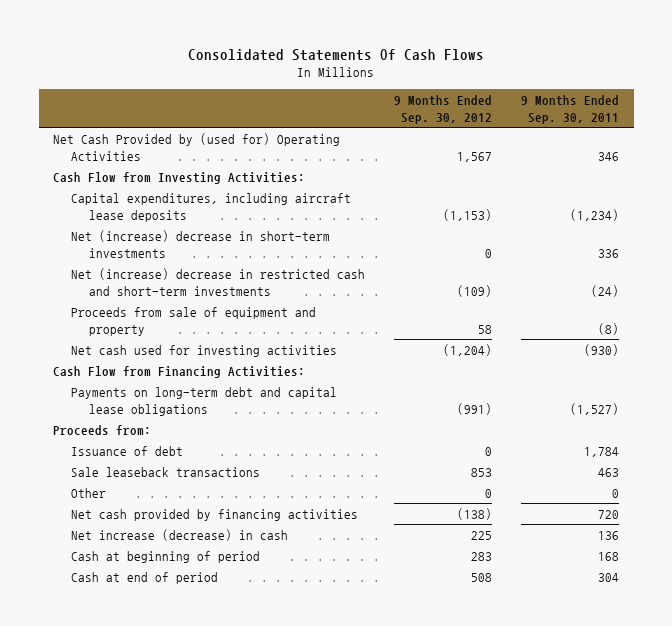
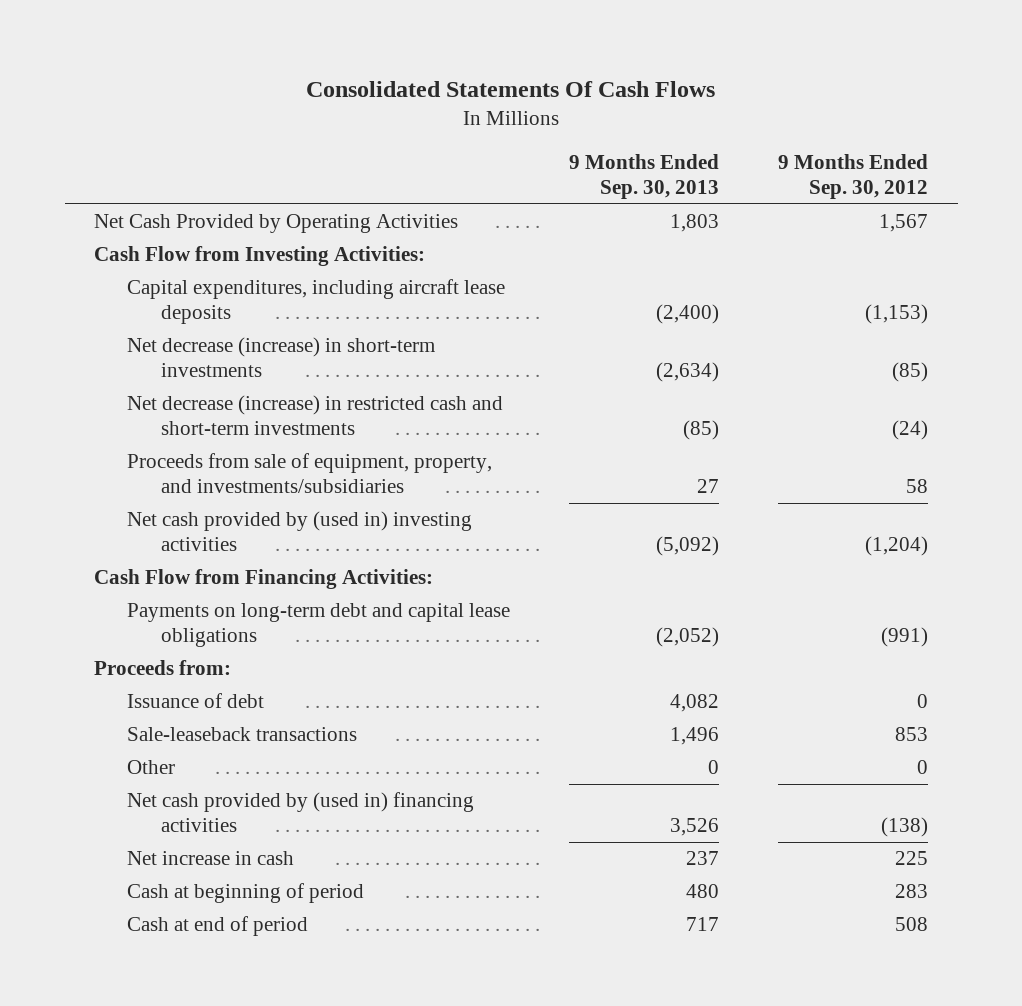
- | 9 Months Ended Sep. 30, 2012 | 9 Months Ended Sep. 30, 2011
+ | 9 Months Ended Sep. 30, 2013 | 9 Months Ended Sep. 30, 2012
- Net Cash Provided by (used for) Operating Activities | 1,567 | 346
+ Net Cash Provided by Operating Activities | 1,803 | 1,567
- Net (increase) decrease in short-term investments | 0 | 336
- Net (increase) decrease in restricted cash and short-term investments | (109) | (24)
- Proceeds from sale of equipment and property | 58 | (8)
- Net cash used for investing activities | (1,204) | (930)
+ Net decrease (increase) in short-term investments | (2,634) | (85)
+ Net decrease (increase) in restricted cash and short-term investments | (85) | (24)
+ Proceeds from sale of equipment, property, and investments/subsidiaries | 27 | 58
+ Net cash provided by (used in) investing activities | (5,092) | (1,204)
- Sale leaseback transactions | 853 | 463
+ Sale-leaseback transactions | 1,496 | 853
- Net cash provided by financing activities | (138) | 720
- Net increase (decrease) in cash | 225 | 136
+ Net cash provided by (used in) financing activities | 3,526 | (138)
+ Net increase in cash | 237 | 225

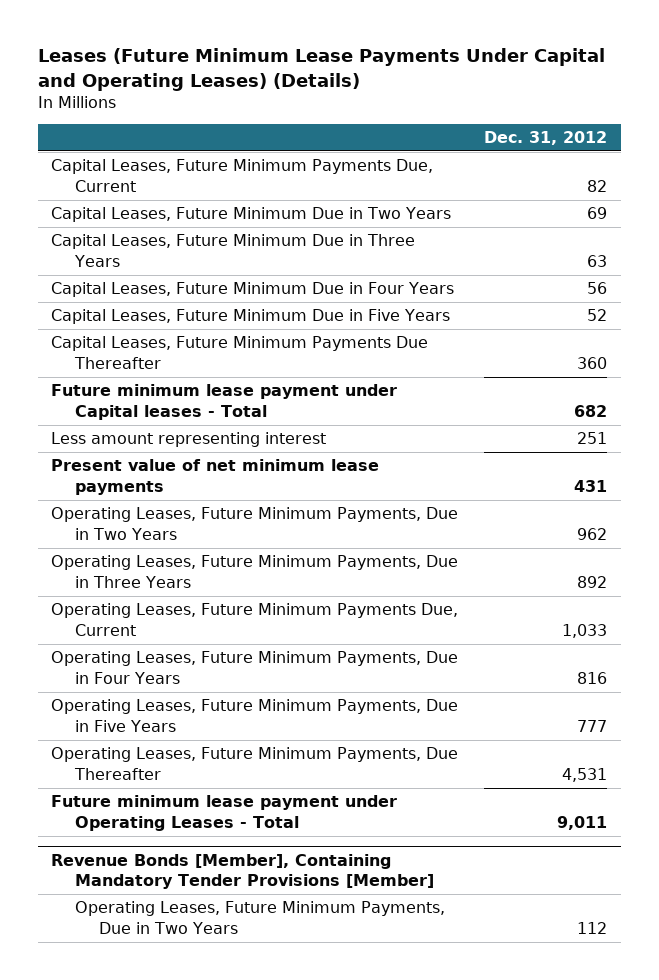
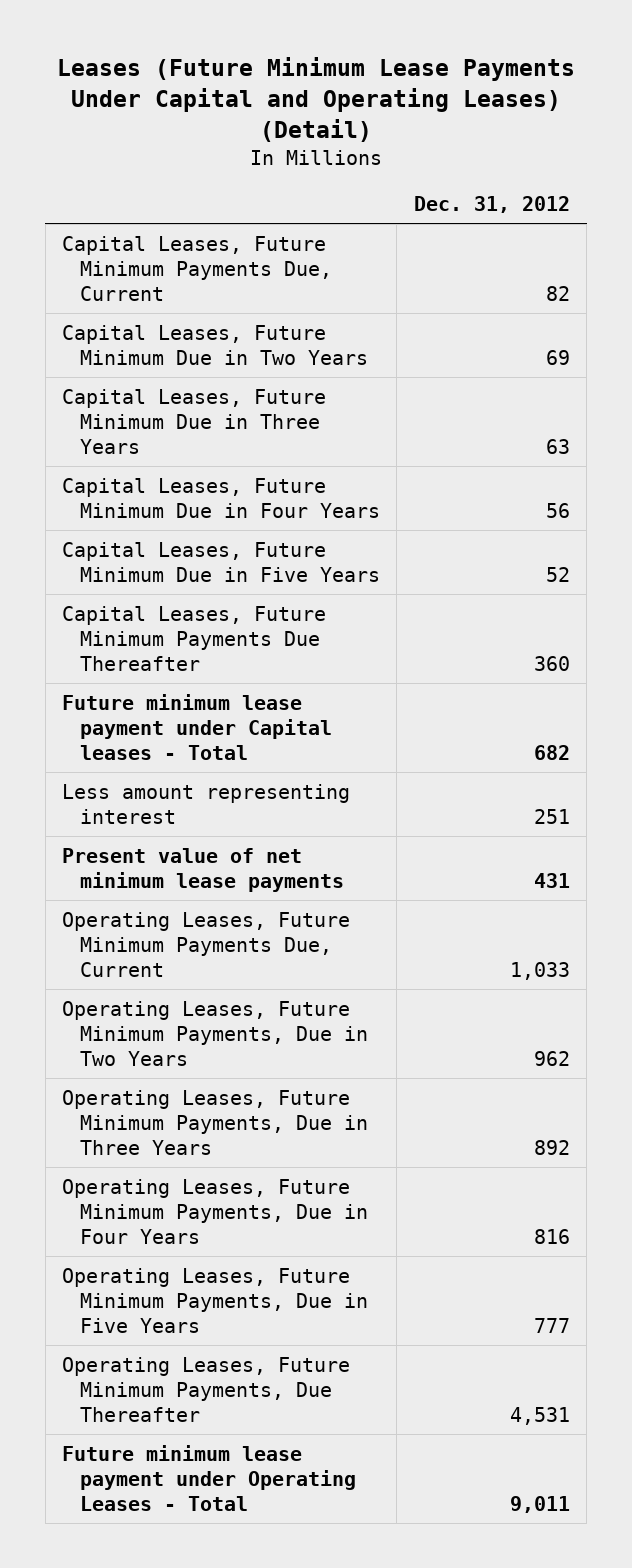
- Leases (Future Minimum Lease Payments Under Capital and Operating Leases) (Details)
+ Leases (Future Minimum Lease Payments Under Capital and Operating Leases) (Detail)
moved up: Operating Leases, Future Minimum Payments Due, Current | 1,033
- Revenue Bonds [Member], Containing Mandatory Tender Provisions [Member]
- Operating Leases, Future Minimum Payments, Due in Two Years | 112

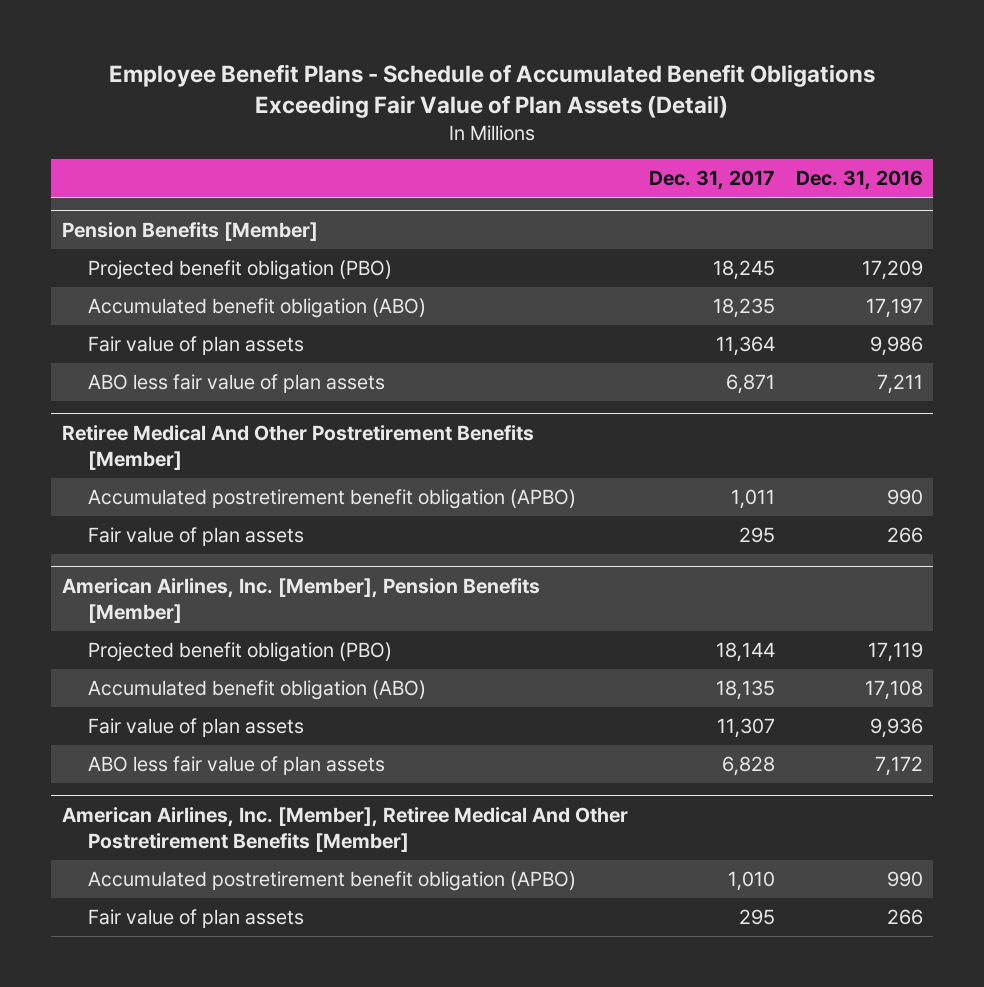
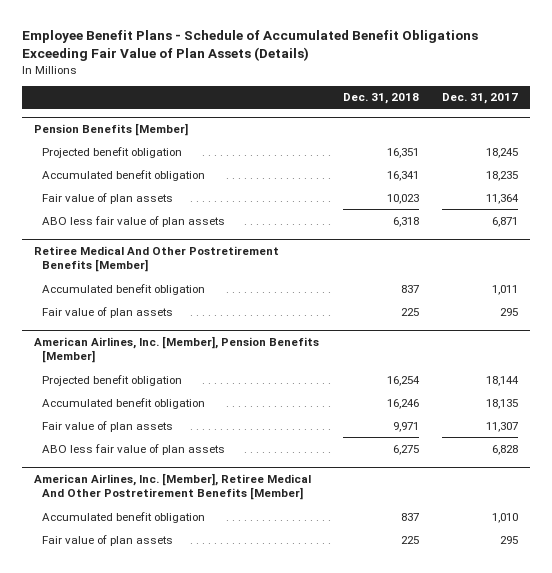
- Employee Benefit Plans - Schedule of Accumulated Benefit Obligations Exceeding Fair Value of Plan Assets (Detail)
+ Employee Benefit Plans - Schedule of Accumulated Benefit Obligations Exceeding Fair Value of Plan Assets (Details)
- | Dec. 31, 2017 | Dec. 31, 2016
+ | Dec. 31, 2018 | Dec. 31, 2017
@ Pension Benefits [Member]
- Projected benefit obligation (PBO) | 18,245 | 17,209
- Accumulated benefit obligation (ABO) | 18,235 | 17,197
+ Projected benefit obligation | 16,351 | 18,245
+ Accumulated benefit obligation | 16,341 | 18,235
@ Retiree Medical And Other Postretirement Benefits [Member]
- Accumulated postretirement benefit obligation (APBO) | 1,011 | 990
+ Accumulated benefit obligation | 837 | 1,011
@ American Airlines, Inc. [Member], Pension Benefits [Member]
- Projected benefit obligation (PBO) | 18,144 | 17,119
- Accumulated benefit obligation (ABO) | 18,135 | 17,108
+ Projected benefit obligation | 16,254 | 18,144
+ Accumulated benefit obligation | 16,246 | 18,135
@ American Airlines, Inc. [Member], Retiree Medical And Other Postretirement Benefits [Member]
- Accumulated postretirement benefit obligation (APBO) | 1,010 | 990
+ Accumulated benefit obligation | 837 | 1,010

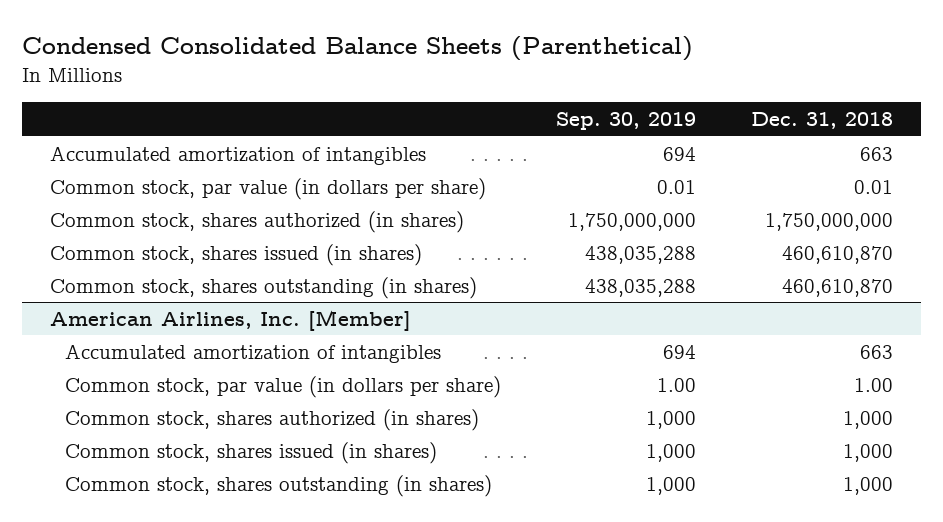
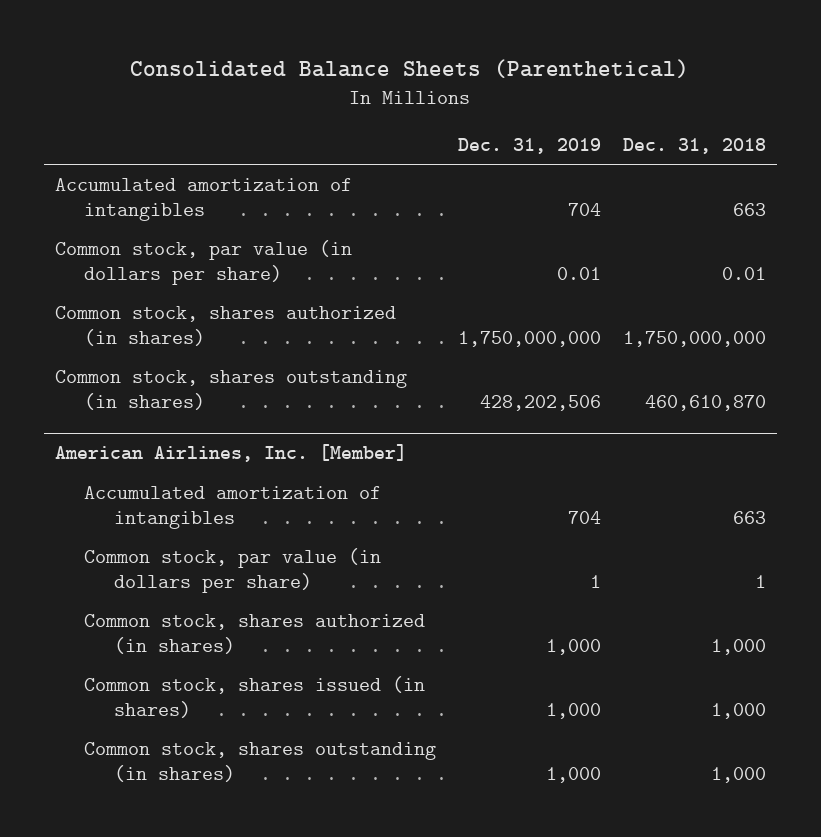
- Condensed Consolidated Balance Sheets (Parenthetical)
+ Consolidated Balance Sheets (Parenthetical)
- | Sep. 30, 2019 | Dec. 31, 2018
+ | Dec. 31, 2019 | Dec. 31, 2018
- Common stock, shares issued (in shares) | 438,035,288 | 460,610,870
@ American Airlines, Inc. [Member]
- Common stock, par value (in dollars per share) | 1.00 | 1.00
+ Common stock, par value (in dollars per share) | 1 | 1

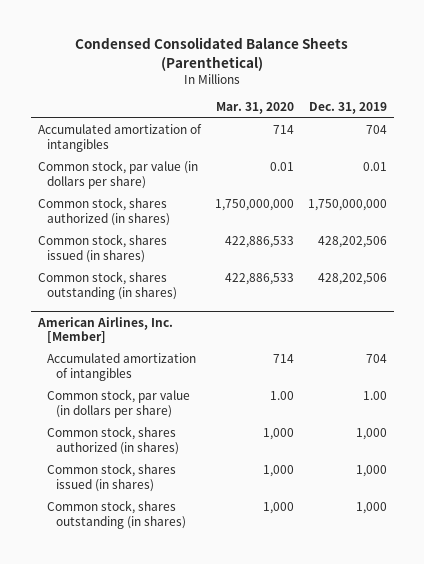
- Consolidated Balance Sheets (Parenthetical)
+ Condensed Consolidated Balance Sheets (Parenthetical)
- | Dec. 31, 2019 | Dec. 31, 2018
+ | Mar. 31, 2020 | Dec. 31, 2019
+ Common stock, shares issued (in shares) | 422,886,533 | 428,202,506
@ American Airlines, Inc. [Member]
- Common stock, par value (in dollars per share) | 1 | 1
+ Common stock, par value (in dollars per share) | 1.00 | 1.00

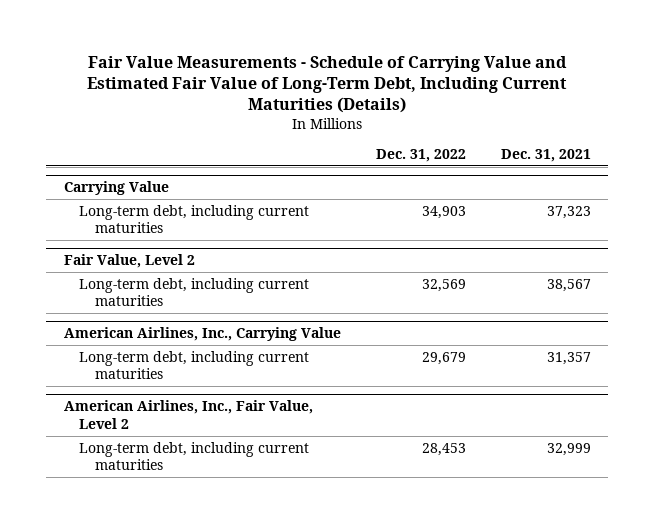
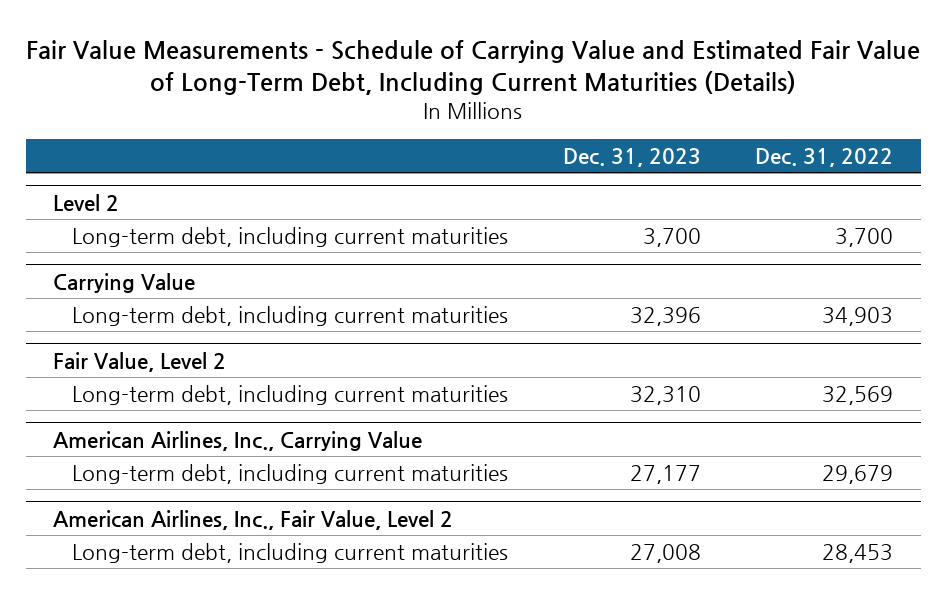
- | Dec. 31, 2022 | Dec. 31, 2021
+ | Dec. 31, 2023 | Dec. 31, 2022
+ Level 2
+ Long-term debt, including current maturities | 3,700 | 3,700

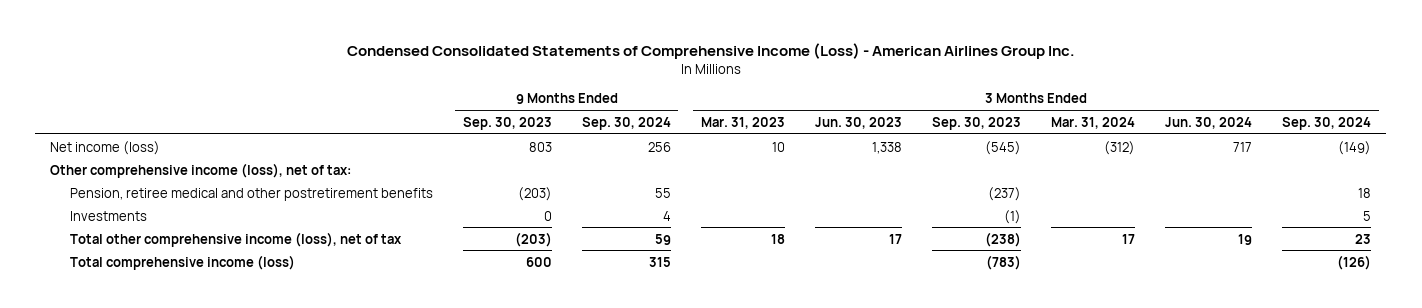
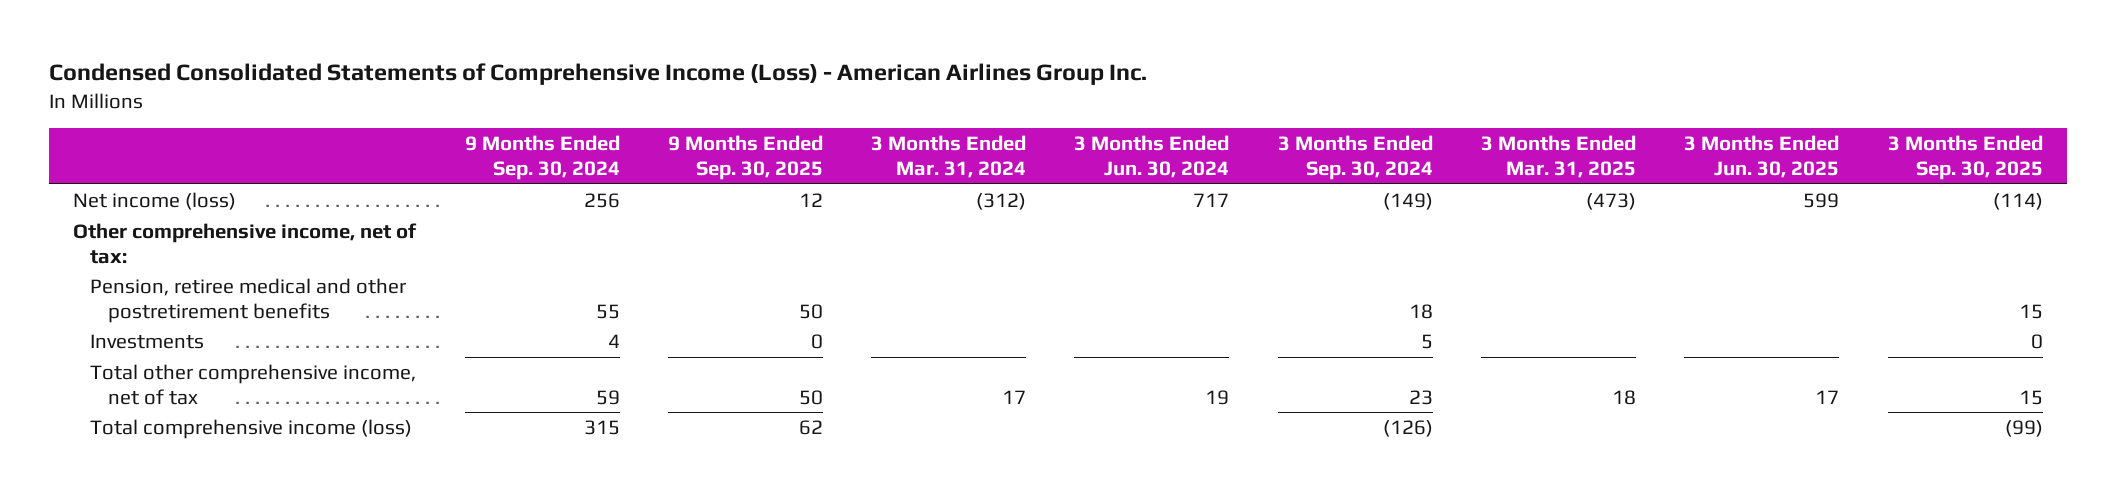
- | 9 Months Ended Sep. 30, 2023 | 9 Months Ended Sep. 30, 2024 | 3 Months Ended Mar. 31, 2023 | 3 Months Ended Jun. 30, 2023 | 3 Months Ended Sep. 30, 2023 | 3 Months Ended Mar. 31, 2024 | 3 Months Ended Jun. 30, 2024 | 3 Months Ended Sep. 30, 2024
+ | 9 Months Ended Sep. 30, 2024 | 9 Months Ended Sep. 30, 2025 | 3 Months Ended Mar. 31, 2024 | 3 Months Ended Jun. 30, 2024 | 3 Months Ended Sep. 30, 2024 | 3 Months Ended Mar. 31, 2025 | 3 Months Ended Jun. 30, 2025 | 3 Months Ended Sep. 30, 2025
- Other comprehensive income (loss), net of tax:
+ Other comprehensive income, net of tax:
- Total other comprehensive income (loss), net of tax | (203) | 59 | 18 | 17 | (238) | 17 | 19 | 23
+ Total other comprehensive income, net of tax | 59 | 50 | 17 | 19 | 23 | 18 | 17 | 15

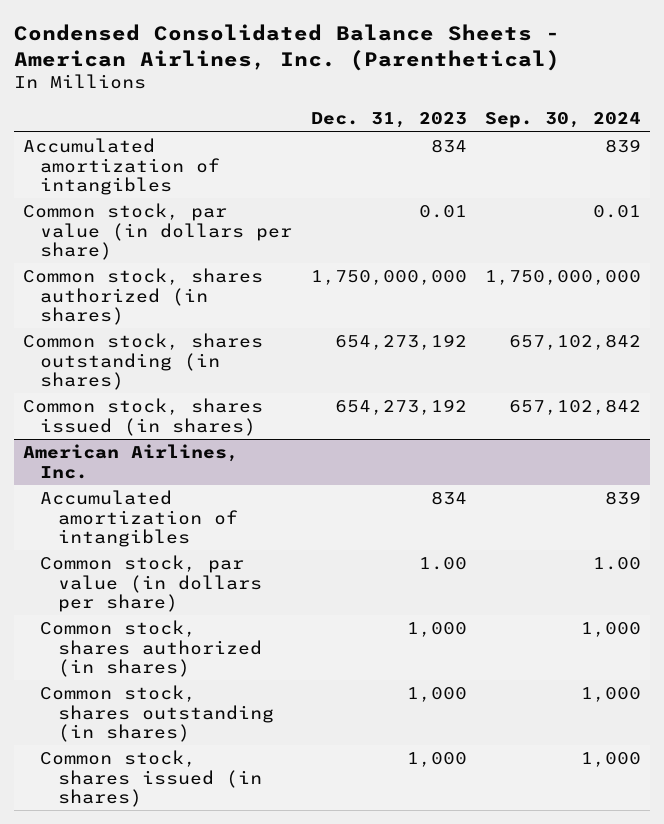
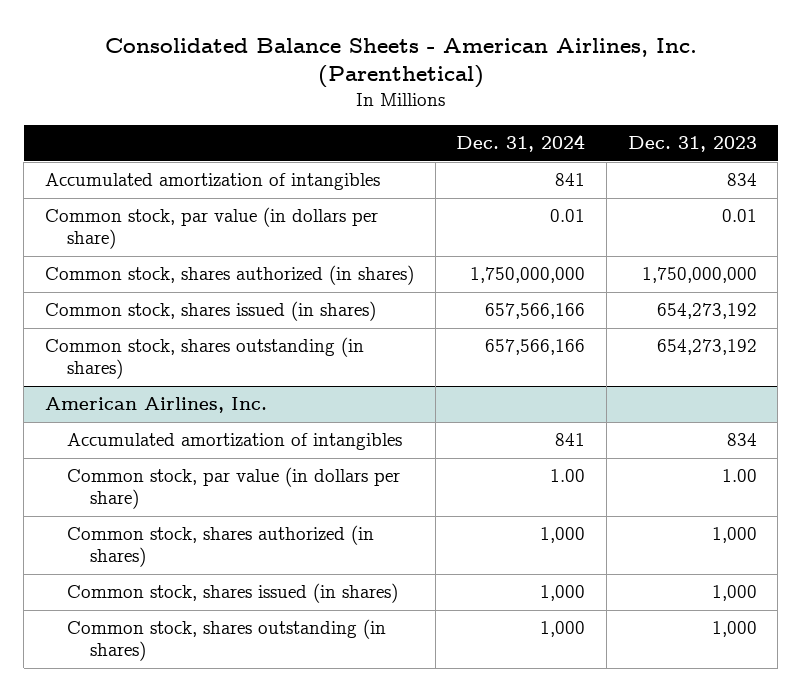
- Condensed Consolidated Balance Sheets - American Airlines, Inc. (Parenthetical)
+ Consolidated Balance Sheets - American Airlines, Inc. (Parenthetical)
- | Dec. 31, 2023 | Sep. 30, 2024
+ | Dec. 31, 2024 | Dec. 31, 2023
moved down: Common stock, shares outstanding (in shares) | 657,566,166 | 654,273,192
@ American Airlines, Inc.
moved down: Common stock, shares outstanding (in shares) | 1,000 | 1,000

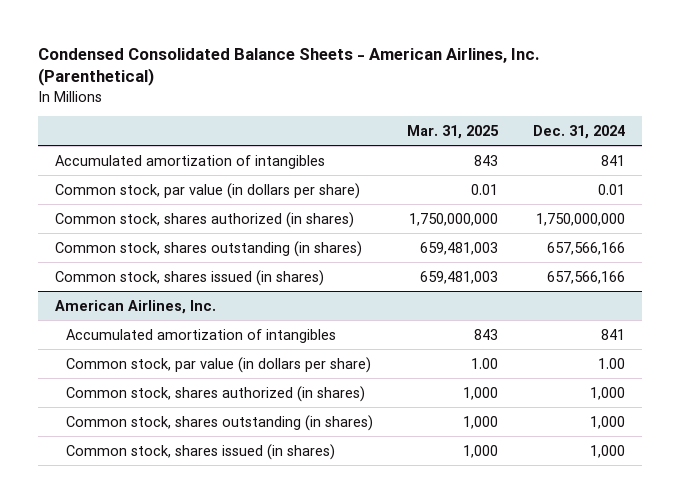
- Consolidated Balance Sheets - American Airlines, Inc. (Parenthetical)
+ Condensed Consolidated Balance Sheets - American Airlines, Inc. (Parenthetical)
- | Dec. 31, 2024 | Dec. 31, 2023
+ | Mar. 31, 2025 | Dec. 31, 2024
moved down: Common stock, shares issued (in shares) | 659,481,003 | 657,566,166
@ American Airlines, Inc.
moved down: Common stock, shares issued (in shares) | 1,000 | 1,000

